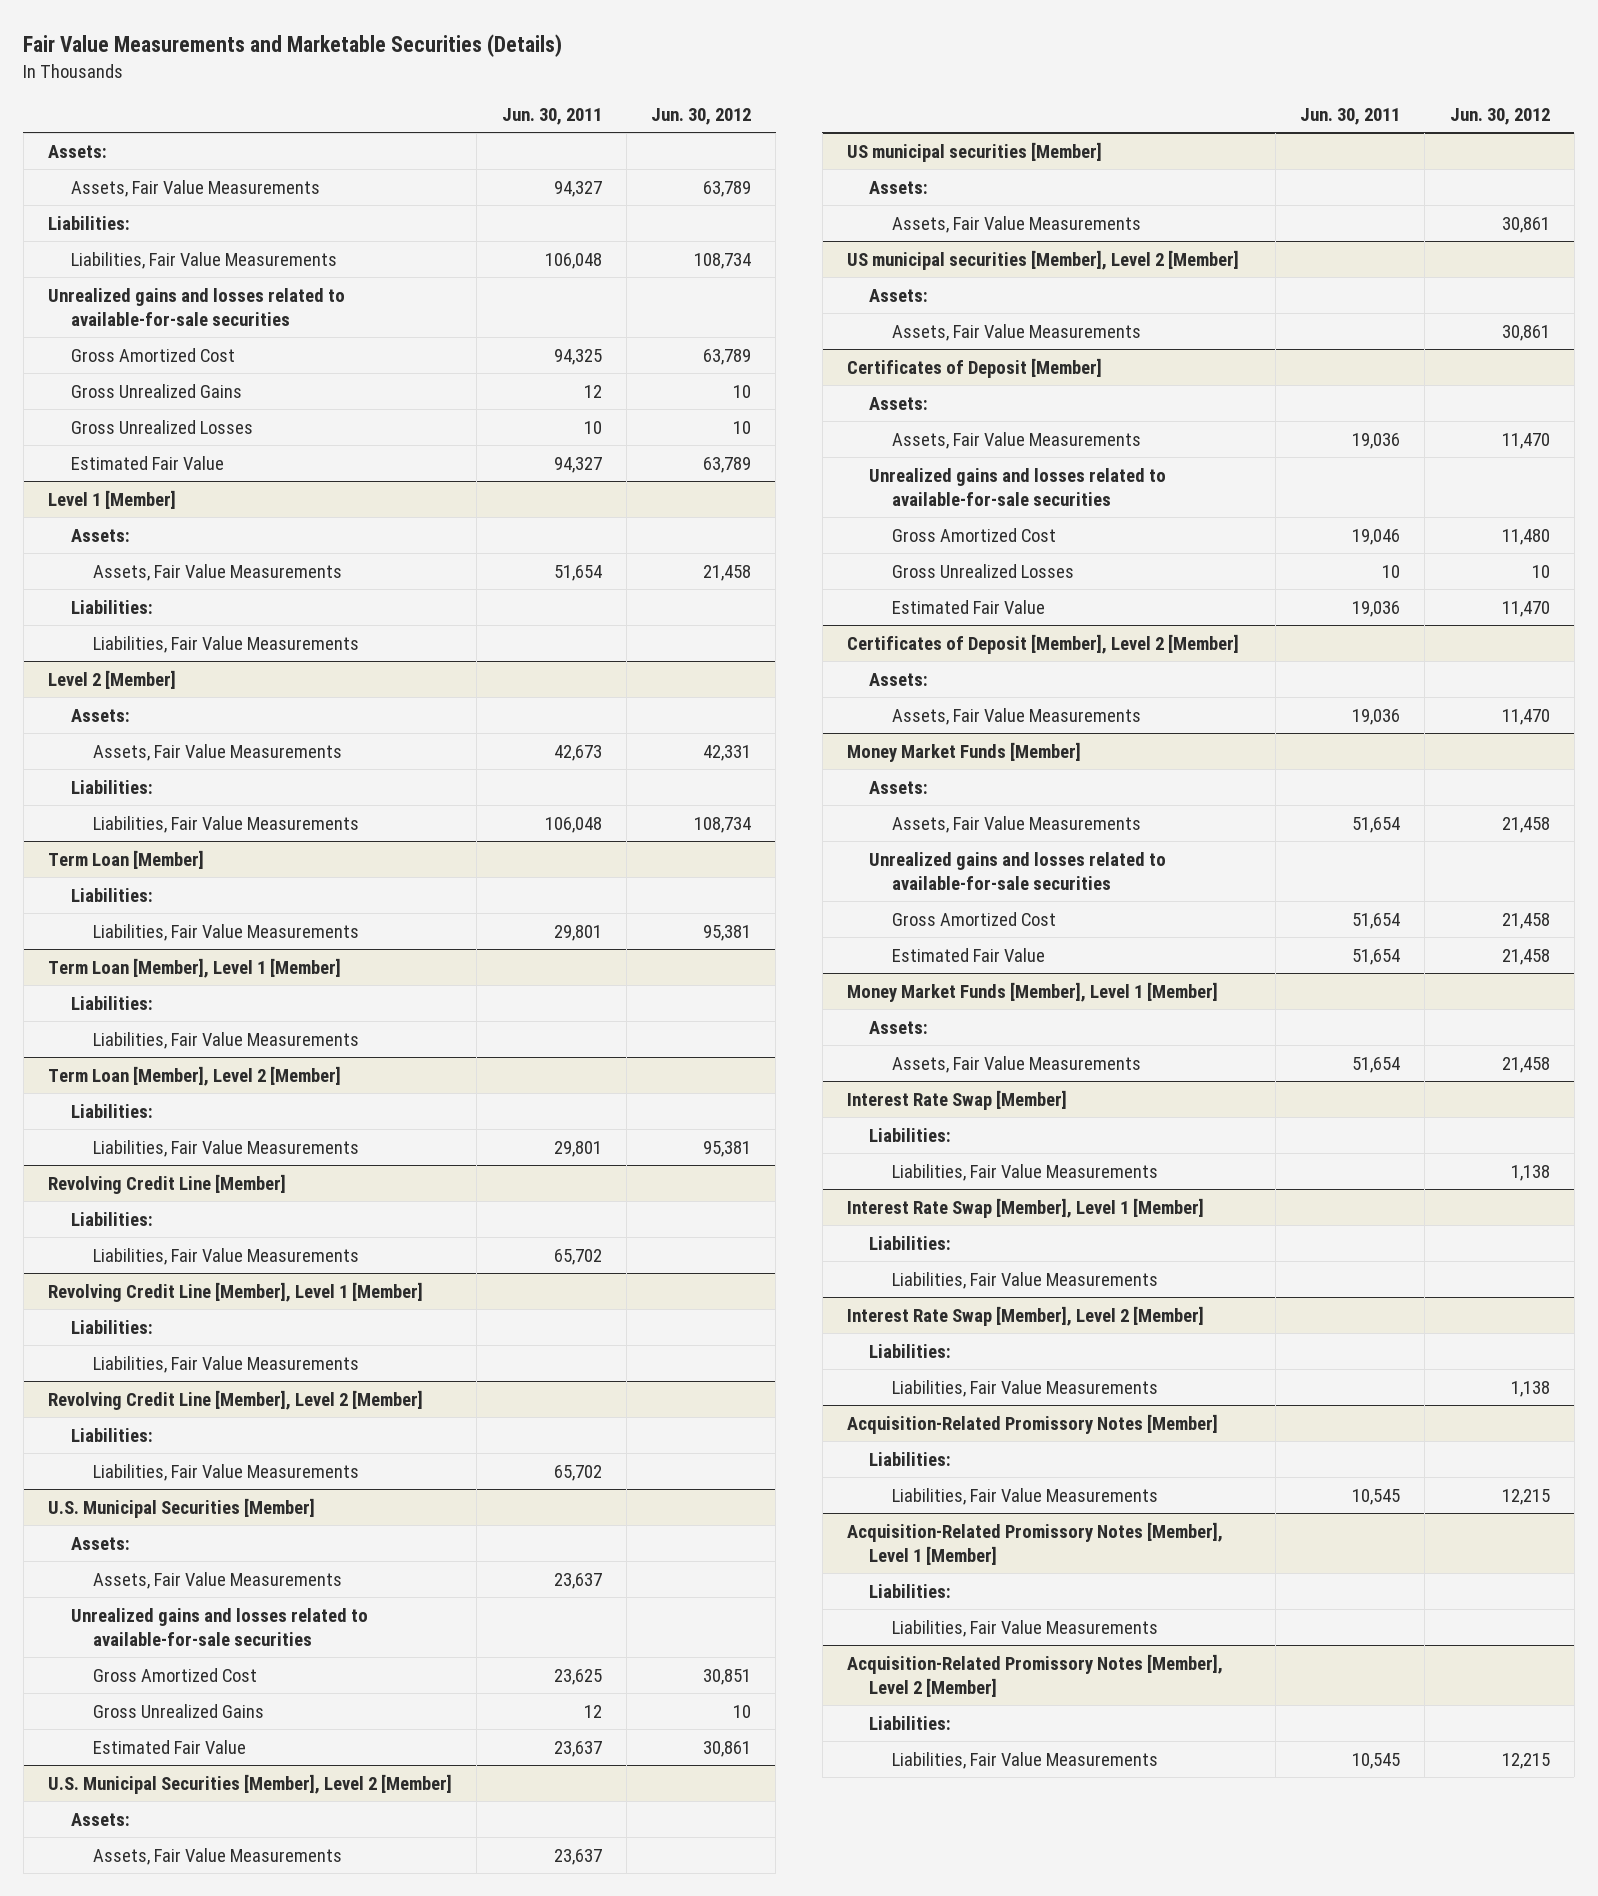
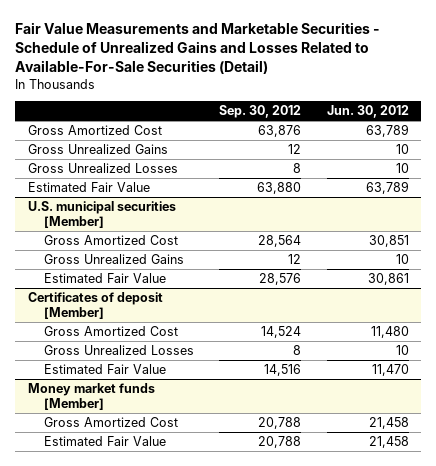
- Fair Value Measurements and Marketable Securities (Details)
+ Fair Value Measurements and Marketable Securities - Schedule of Unrealized Gains and Losses Related to Available-For-Sale Securities (Detail)
- | Jun. 30, 2011 | Jun. 30, 2012
+ | Sep. 30, 2012 | Jun. 30, 2012
- Assets:
- Assets, Fair Value Measurements | 94,327 | 63,789
- Liabilities:
- Liabilities, Fair Value Measurements | 106,048 | 108,734
- Unrealized gains and losses related to available-for-sale securities
- Level 1 [Member]
- Assets:
- Assets, Fair Value Measurements | 51,654 | 21,458
- Liabilities:
- Liabilities, Fair Value Measurements
- Level 2 [Member]
- Assets:
- Assets, Fair Value Measurements | 42,673 | 42,331
- Liabilities:
- Liabilities, Fair Value Measurements | 106,048 | 108,734
- Term Loan [Member]
- Liabilities:
- Liabilities, Fair Value Measurements | 29,801 | 95,381
- Term Loan [Member], Level 1 [Member]
- Liabilities:
- Liabilities, Fair Value Measurements
- Term Loan [Member], Level 2 [Member]
- Liabilities:
- Liabilities, Fair Value Measurements | 29,801 | 95,381
- Revolving Credit Line [Member]
- Liabilities:
- Liabilities, Fair Value Measurements | 65,702 |
- Revolving Credit Line [Member], Level 1 [Member]
- Liabilities:
- Liabilities, Fair Value Measurements
- Revolving Credit Line [Member], Level 2 [Member]
- Liabilities:
- Liabilities, Fair Value Measurements | 65,702 |
- U.S. Municipal Securities [Member]
- Assets:
- Assets, Fair Value Measurements | 23,637 |
- Unrealized gains and losses related to available-for-sale securities
+ U.S. municipal securities [Member]
- U.S. Municipal Securities [Member], Level 2 [Member]
- Assets:
- Assets, Fair Value Measurements | 23,637 |
- US municipal securities [Member]
- Assets:
- Assets, Fair Value Measurements | | 30,861
- US municipal securities [Member], Level 2 [Member]
- Assets:
- Assets, Fair Value Measurements | | 30,861
- Certificates of Deposit [Member]
- Assets:
- Assets, Fair Value Measurements | 19,036 | 11,470
- Unrealized gains and losses related to available-for-sale securities
+ Certificates of deposit [Member]
- Certificates of Deposit [Member], Level 2 [Member]
- Assets:
- Assets, Fair Value Measurements | 19,036 | 11,470
- Money Market Funds [Member]
- Assets:
- Assets, Fair Value Measurements | 51,654 | 21,458
- Unrealized gains and losses related to available-for-sale securities
+ Money market funds [Member]
- Money Market Funds [Member], Level 1 [Member]
- Assets:
- Assets, Fair Value Measurements | 51,654 | 21,458
- Interest Rate Swap [Member]
- Liabilities:
- Liabilities, Fair Value Measurements | | 1,138
- Interest Rate Swap [Member], Level 1 [Member]
- Liabilities:
- Liabilities, Fair Value Measurements
- Interest Rate Swap [Member], Level 2 [Member]
- Liabilities:
- Liabilities, Fair Value Measurements | | 1,138
- Acquisition-Related Promissory Notes [Member]
- Liabilities:
- Liabilities, Fair Value Measurements | 10,545 | 12,215
- Acquisition-Related Promissory Notes [Member], Level 1 [Member]
- Liabilities:
- Liabilities, Fair Value Measurements
- Acquisition-Related Promissory Notes [Member], Level 2 [Member]
- Liabilities:
- Liabilities, Fair Value Measurements | 10,545 | 12,215

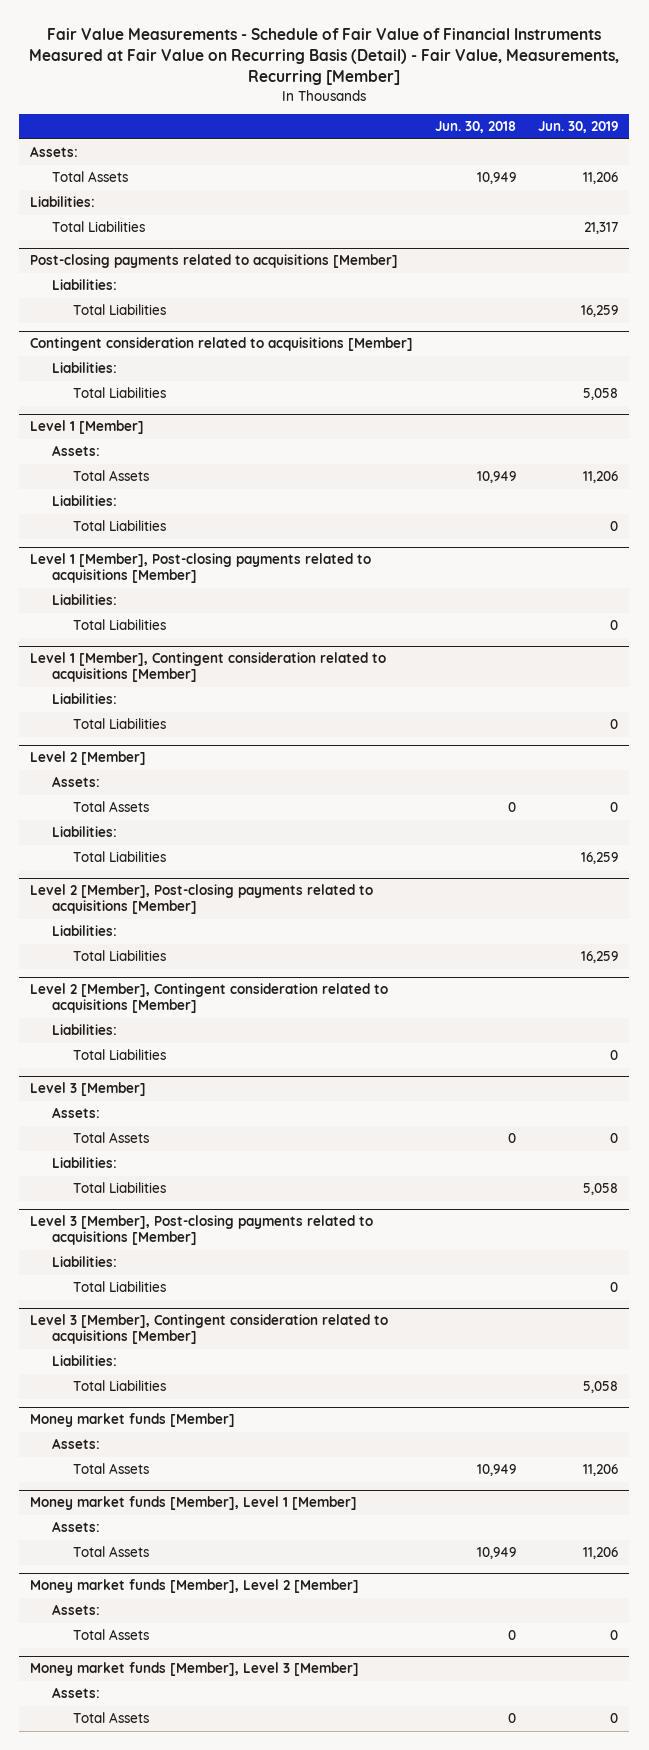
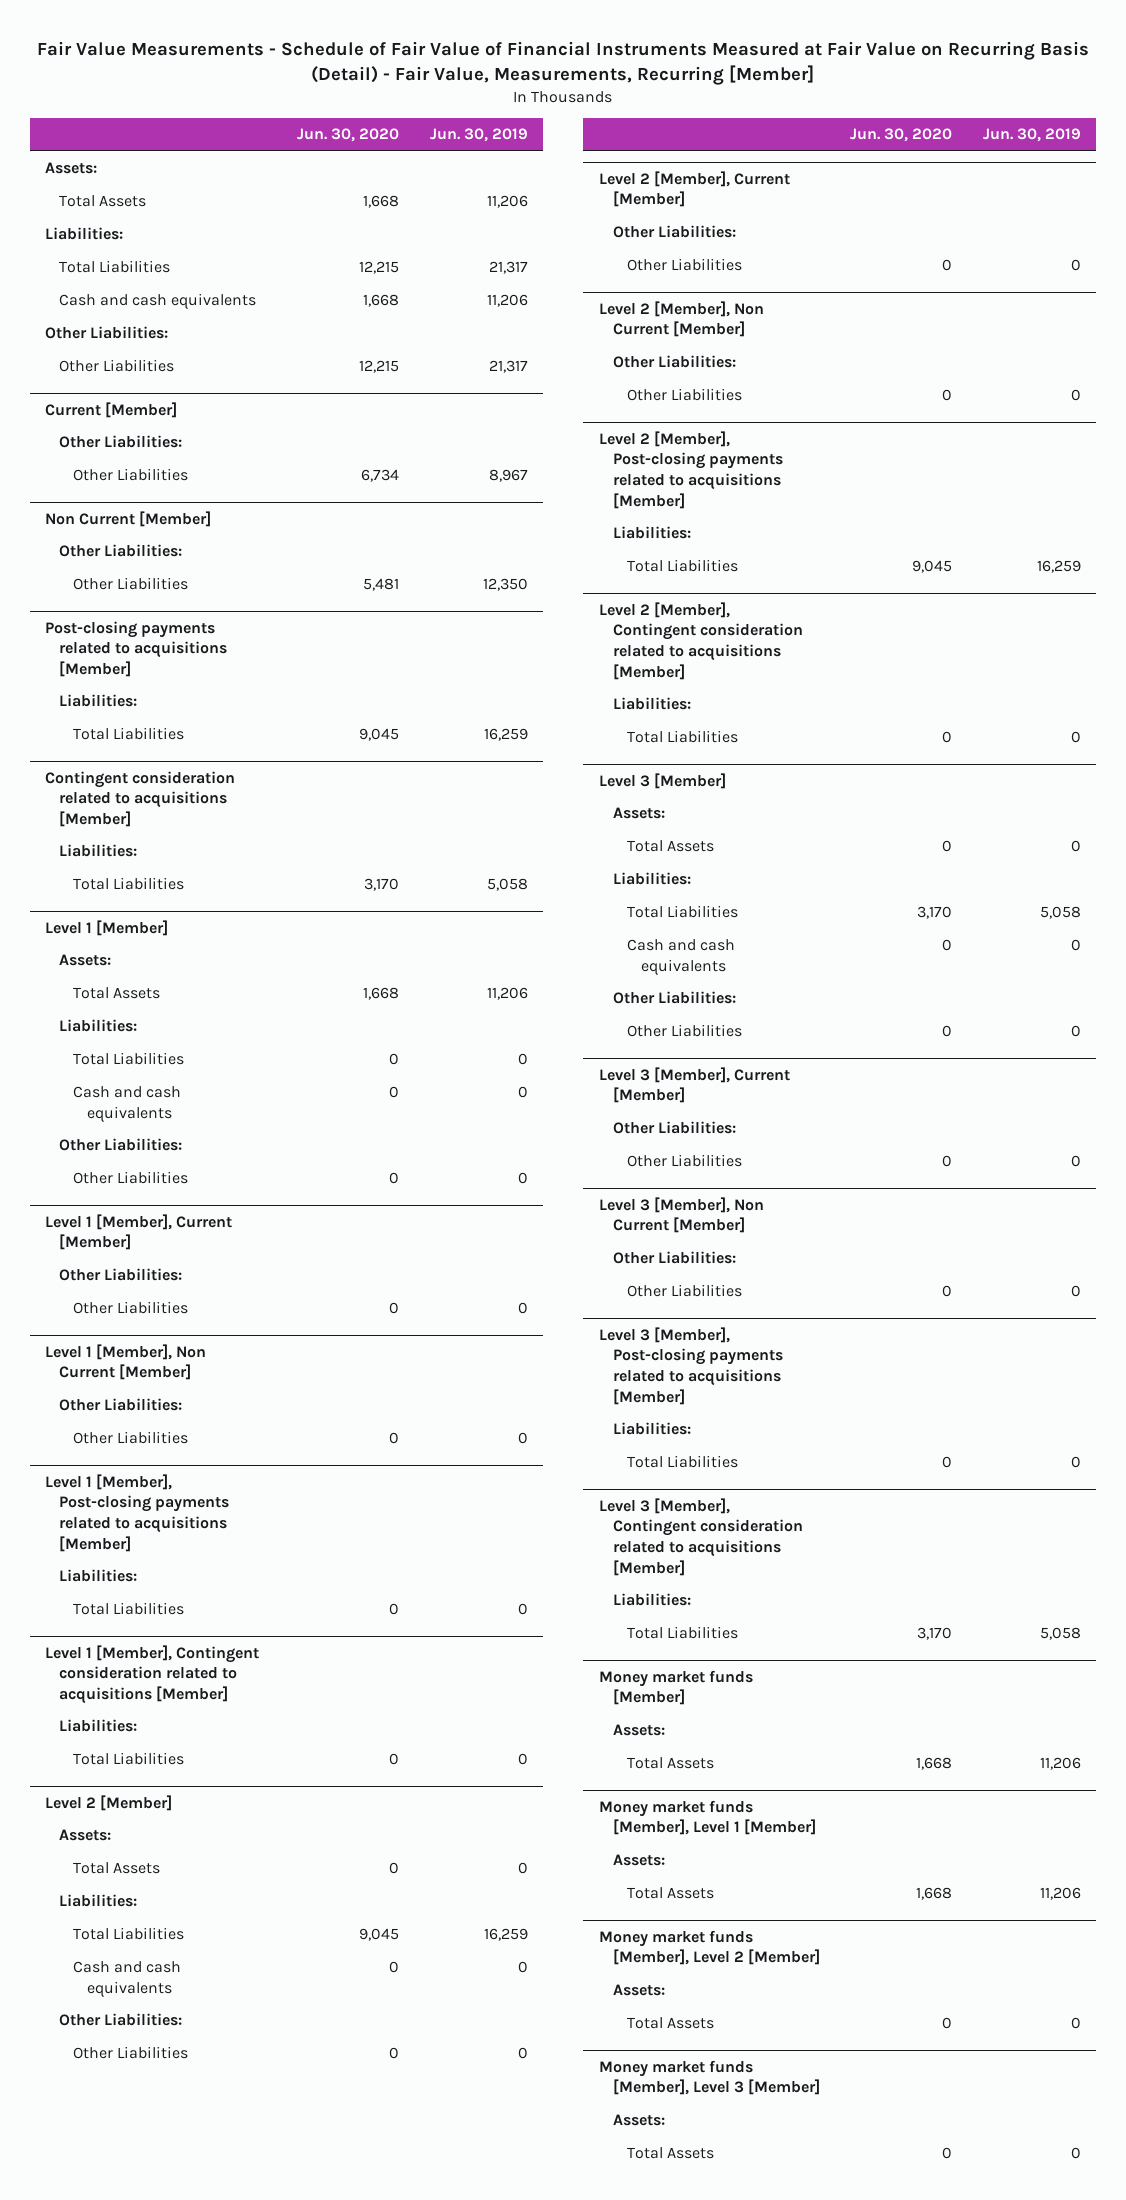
- | Jun. 30, 2018 | Jun. 30, 2019
+ | Jun. 30, 2020 | Jun. 30, 2019
+ Cash and cash equivalents | 1,668 | 11,206
+ Other Liabilities:
+ Other Liabilities | 12,215 | 21,317
+ Current [Member]
+ Other Liabilities:
+ Other Liabilities | 6,734 | 8,967
+ Non Current [Member]
+ Other Liabilities:
+ Other Liabilities | 5,481 | 12,350
@ Level 1 [Member]
+ Cash and cash equivalents | 0 | 0
+ Other Liabilities:
+ Other Liabilities | 0 | 0
+ Level 1 [Member], Current [Member]
+ Other Liabilities:
+ Other Liabilities | 0 | 0
+ Level 1 [Member], Non Current [Member]
+ Other Liabilities:
+ Other Liabilities | 0 | 0
@ Level 2 [Member]
+ Cash and cash equivalents | 0 | 0
+ Other Liabilities:
+ Other Liabilities | 0 | 0
+ Level 2 [Member], Current [Member]
+ Other Liabilities:
+ Other Liabilities | 0 | 0
+ Level 2 [Member], Non Current [Member]
+ Other Liabilities:
+ Other Liabilities | 0 | 0
@ Level 3 [Member]
+ Cash and cash equivalents | 0 | 0
+ Other Liabilities:
+ Other Liabilities | 0 | 0
+ Level 3 [Member], Current [Member]
+ Other Liabilities:
+ Other Liabilities | 0 | 0
+ Level 3 [Member], Non Current [Member]
+ Other Liabilities:
+ Other Liabilities | 0 | 0

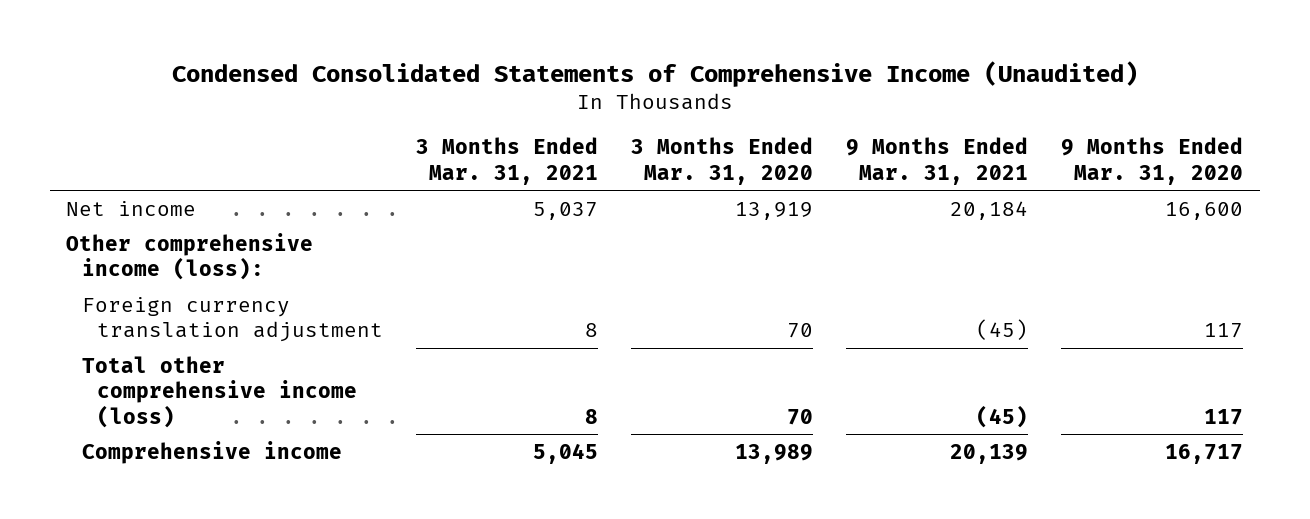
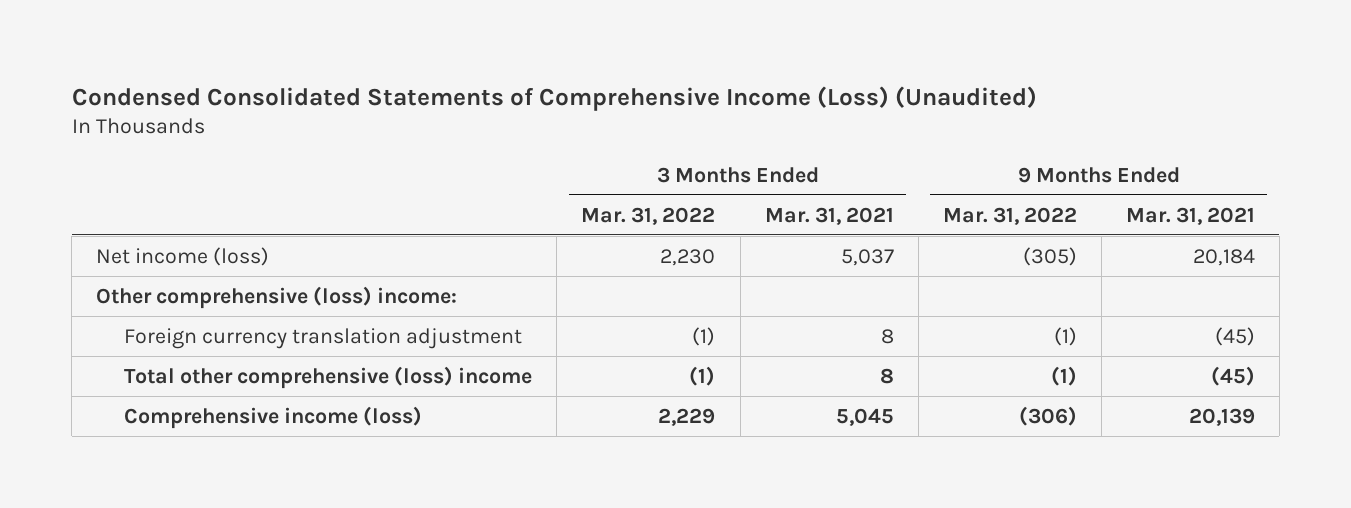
- Condensed Consolidated Statements of Comprehensive Income (Unaudited)
+ Condensed Consolidated Statements of Comprehensive Income (Loss) (Unaudited)
- | 3 Months Ended Mar. 31, 2021 | 3 Months Ended Mar. 31, 2020 | 9 Months Ended Mar. 31, 2021 | 9 Months Ended Mar. 31, 2020
+ | 3 Months Ended Mar. 31, 2022 | 3 Months Ended Mar. 31, 2021 | 9 Months Ended Mar. 31, 2022 | 9 Months Ended Mar. 31, 2021
- Net income | 5,037 | 13,919 | 20,184 | 16,600
- Other comprehensive income (loss):
+ Net income (loss) | 2,230 | 5,037 | (305) | 20,184
+ Other comprehensive (loss) income:
- Total other comprehensive income (loss) | 8 | 70 | (45) | 117
- Comprehensive income | 5,045 | 13,989 | 20,139 | 16,717
+ Total other comprehensive (loss) income | (1) | 8 | (1) | (45)
+ Comprehensive income (loss) | 2,229 | 5,045 | (306) | 20,139

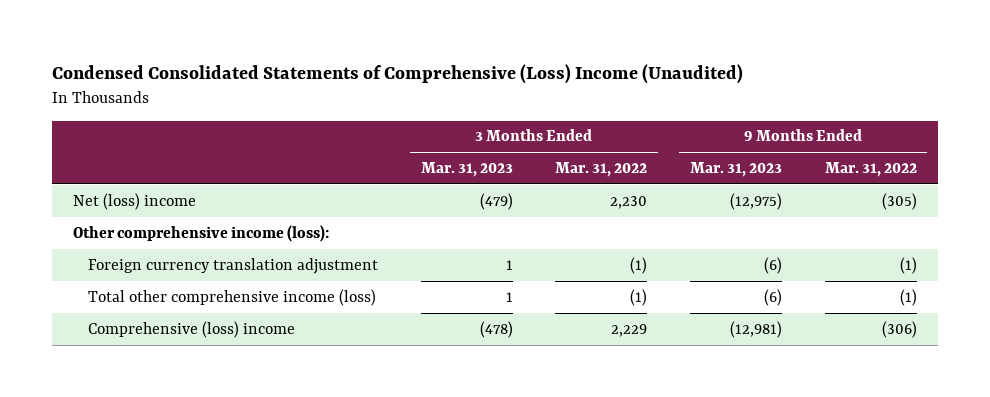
- Condensed Consolidated Statements of Comprehensive Income (Loss) (Unaudited)
+ Condensed Consolidated Statements of Comprehensive (Loss) Income (Unaudited)
- | 3 Months Ended Mar. 31, 2022 | 3 Months Ended Mar. 31, 2021 | 9 Months Ended Mar. 31, 2022 | 9 Months Ended Mar. 31, 2021
+ | 3 Months Ended Mar. 31, 2023 | 3 Months Ended Mar. 31, 2022 | 9 Months Ended Mar. 31, 2023 | 9 Months Ended Mar. 31, 2022
- Net income (loss) | 2,230 | 5,037 | (305) | 20,184
- Other comprehensive (loss) income:
+ Net (loss) income | (479) | 2,230 | (12,975) | (305)
+ Other comprehensive income (loss):
- Total other comprehensive (loss) income | (1) | 8 | (1) | (45)
- Comprehensive income (loss) | 2,229 | 5,045 | (306) | 20,139
+ Total other comprehensive income (loss) | 1 | (1) | (6) | (1)
+ Comprehensive (loss) income | (478) | 2,229 | (12,981) | (306)

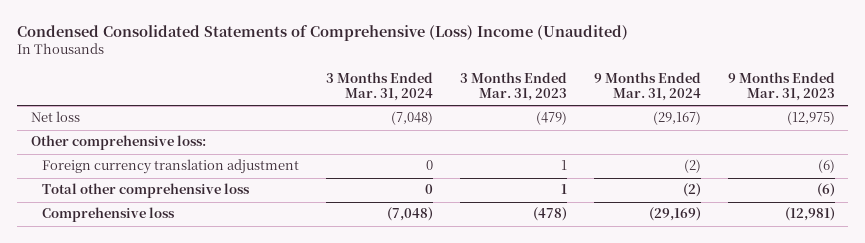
- | 3 Months Ended Mar. 31, 2023 | 3 Months Ended Mar. 31, 2022 | 9 Months Ended Mar. 31, 2023 | 9 Months Ended Mar. 31, 2022
+ | 3 Months Ended Mar. 31, 2024 | 3 Months Ended Mar. 31, 2023 | 9 Months Ended Mar. 31, 2024 | 9 Months Ended Mar. 31, 2023
- Net (loss) income | (479) | 2,230 | (12,975) | (305)
- Other comprehensive income (loss):
+ Net loss | (7,048) | (479) | (29,167) | (12,975)
+ Other comprehensive loss:
- Total other comprehensive income (loss) | 1 | (1) | (6) | (1)
- Comprehensive (loss) income | (478) | 2,229 | (12,981) | (306)
+ Total other comprehensive loss | 0 | 1 | (2) | (6)
+ Comprehensive loss | (7,048) | (478) | (29,169) | (12,981)

